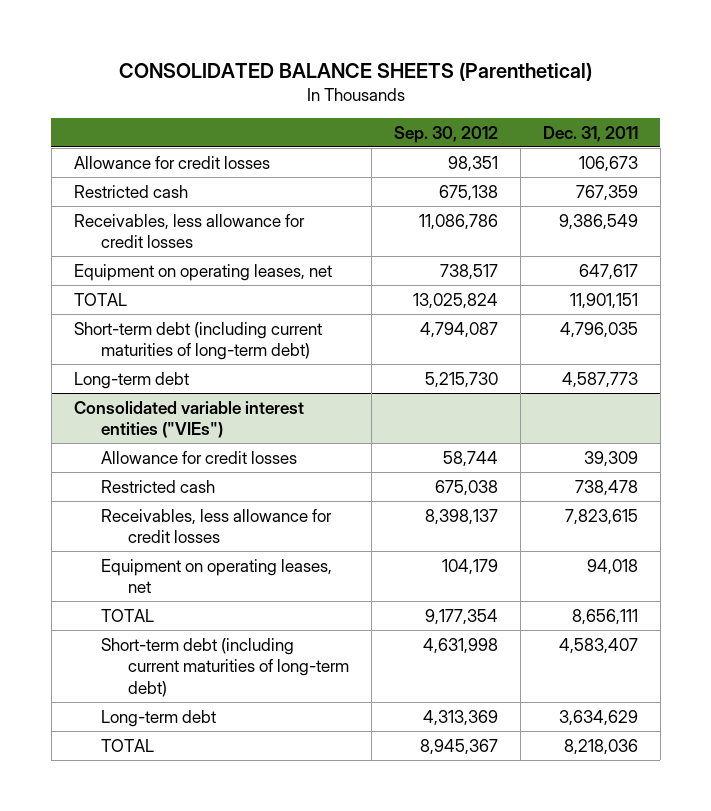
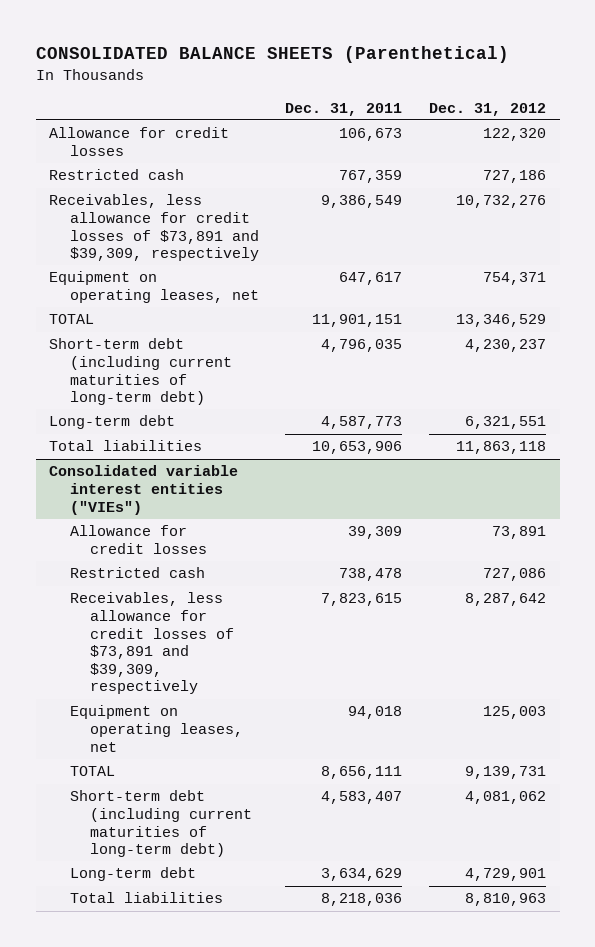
- | Sep. 30, 2012 | Dec. 31, 2011
+ | Dec. 31, 2011 | Dec. 31, 2012
- Receivables, less allowance for credit losses | 11,086,786 | 9,386,549
+ Receivables, less allowance for credit losses of $73,891 and $39,309, respectively | 9,386,549 | 10,732,276
+ Total liabilities | 10,653,906 | 11,863,118
@ Consolidated variable interest entities ("VIEs")
- Receivables, less allowance for credit losses | 8,398,137 | 7,823,615
+ Receivables, less allowance for credit losses of $73,891 and $39,309, respectively | 7,823,615 | 8,287,642
- TOTAL | 8,945,367 | 8,218,036
+ Total liabilities | 8,218,036 | 8,810,963

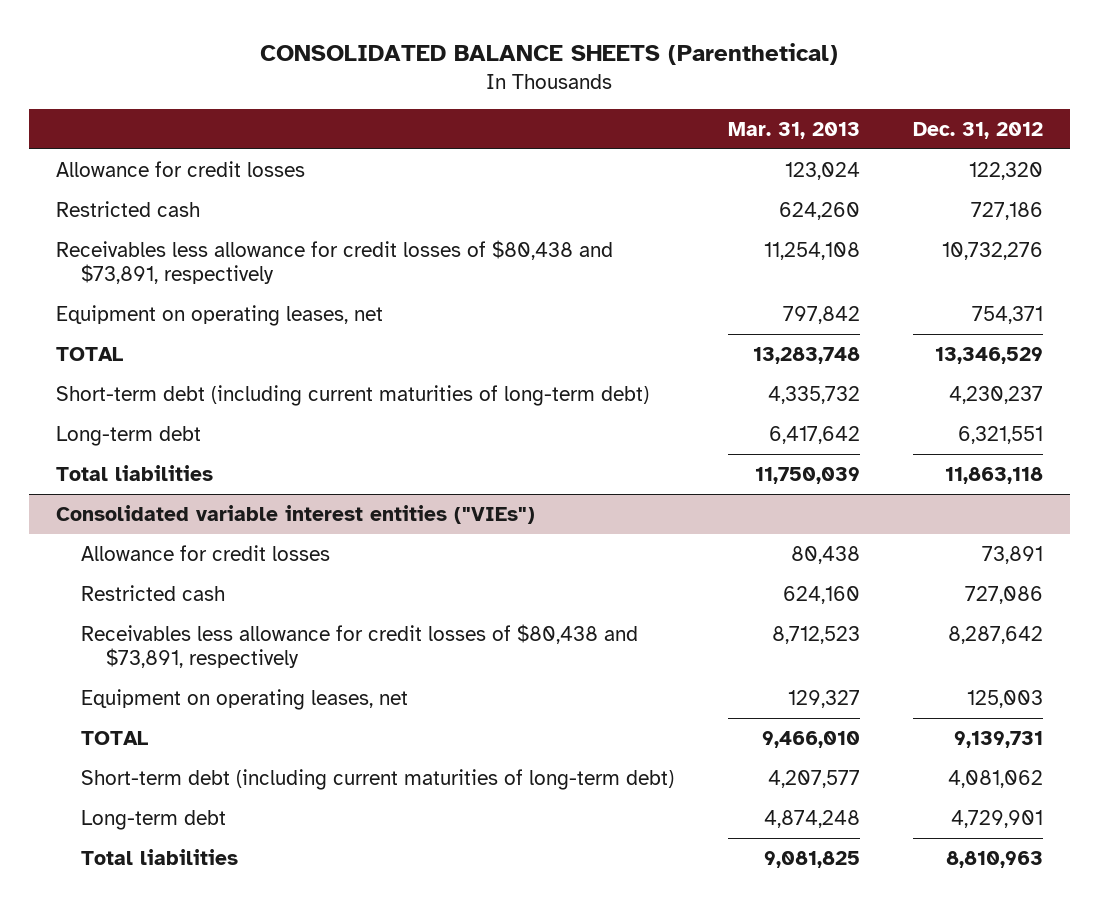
- | Dec. 31, 2011 | Dec. 31, 2012
+ | Mar. 31, 2013 | Dec. 31, 2012
- Receivables, less allowance for credit losses of $73,891 and $39,309, respectively | 9,386,549 | 10,732,276
+ Receivables less allowance for credit losses of $80,438 and $73,891, respectively | 11,254,108 | 10,732,276
@ Consolidated variable interest entities ("VIEs")
- Receivables, less allowance for credit losses of $73,891 and $39,309, respectively | 7,823,615 | 8,287,642
+ Receivables less allowance for credit losses of $80,438 and $73,891, respectively | 8,712,523 | 8,287,642

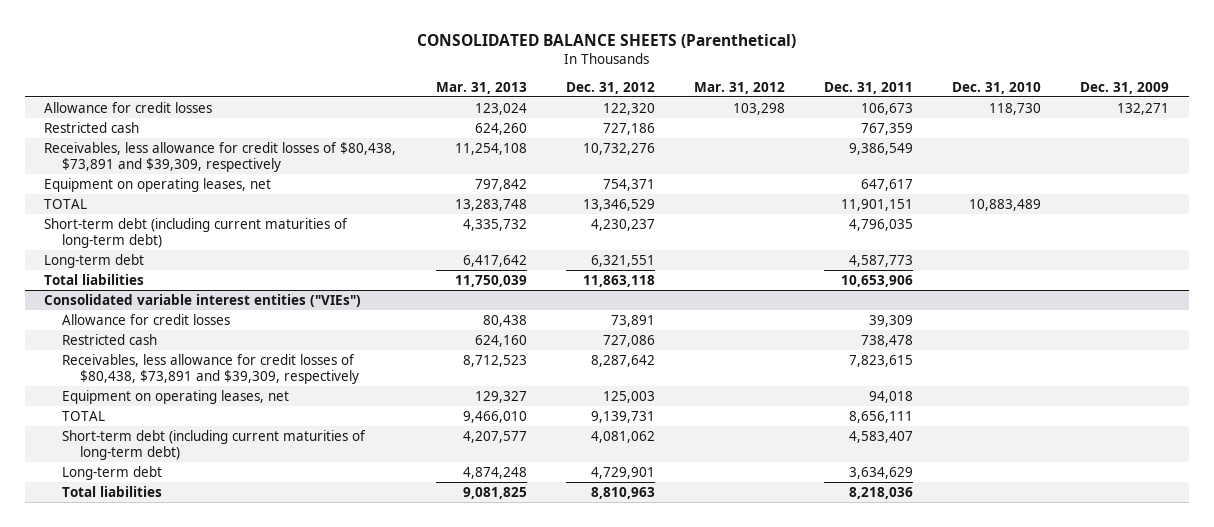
- | Mar. 31, 2013 | Dec. 31, 2012
+ | Mar. 31, 2013 | Dec. 31, 2012 | Mar. 31, 2012 | Dec. 31, 2011 | Dec. 31, 2010 | Dec. 31, 2009
- Receivables less allowance for credit losses of $80,438 and $73,891, respectively | 11,254,108 | 10,732,276
+ Receivables, less allowance for credit losses of $80,438, $73,891 and $39,309, respectively | 11,254,108 | 10,732,276 | | 9,386,549 | |
@ Consolidated variable interest entities ("VIEs")
- Receivables less allowance for credit losses of $80,438 and $73,891, respectively | 8,712,523 | 8,287,642
+ Receivables, less allowance for credit losses of $80,438, $73,891 and $39,309, respectively | 8,712,523 | 8,287,642 | | 7,823,615 | |

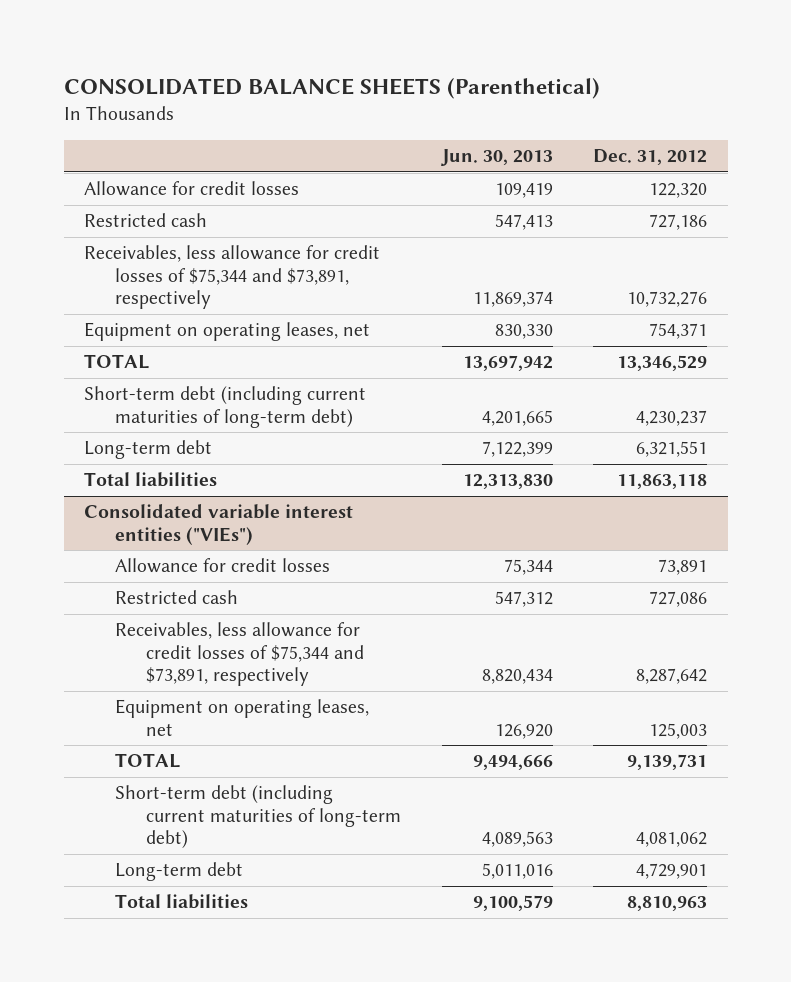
- | Mar. 31, 2013 | Dec. 31, 2012 | Mar. 31, 2012 | Dec. 31, 2011 | Dec. 31, 2010 | Dec. 31, 2009
+ | Jun. 30, 2013 | Dec. 31, 2012
- Receivables, less allowance for credit losses of $80,438, $73,891 and $39,309, respectively | 11,254,108 | 10,732,276 | | 9,386,549 | |
+ Receivables, less allowance for credit losses of $75,344 and $73,891, respectively | 11,869,374 | 10,732,276
@ Consolidated variable interest entities ("VIEs")
- Receivables, less allowance for credit losses of $80,438, $73,891 and $39,309, respectively | 8,712,523 | 8,287,642 | | 7,823,615 | |
+ Receivables, less allowance for credit losses of $75,344 and $73,891, respectively | 8,820,434 | 8,287,642

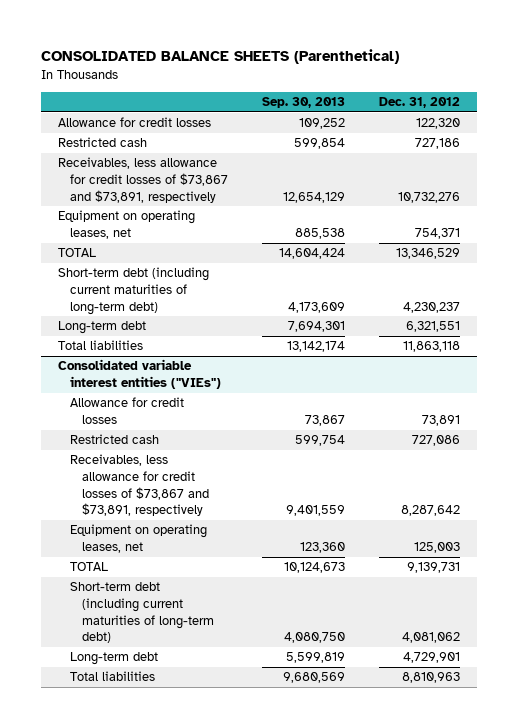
- | Jun. 30, 2013 | Dec. 31, 2012
+ | Sep. 30, 2013 | Dec. 31, 2012
- Receivables, less allowance for credit losses of $75,344 and $73,891, respectively | 11,869,374 | 10,732,276
+ Receivables, less allowance for credit losses of $73,867 and $73,891, respectively | 12,654,129 | 10,732,276
@ Consolidated variable interest entities ("VIEs")
- Receivables, less allowance for credit losses of $75,344 and $73,891, respectively | 8,820,434 | 8,287,642
+ Receivables, less allowance for credit losses of $73,867 and $73,891, respectively | 9,401,559 | 8,287,642

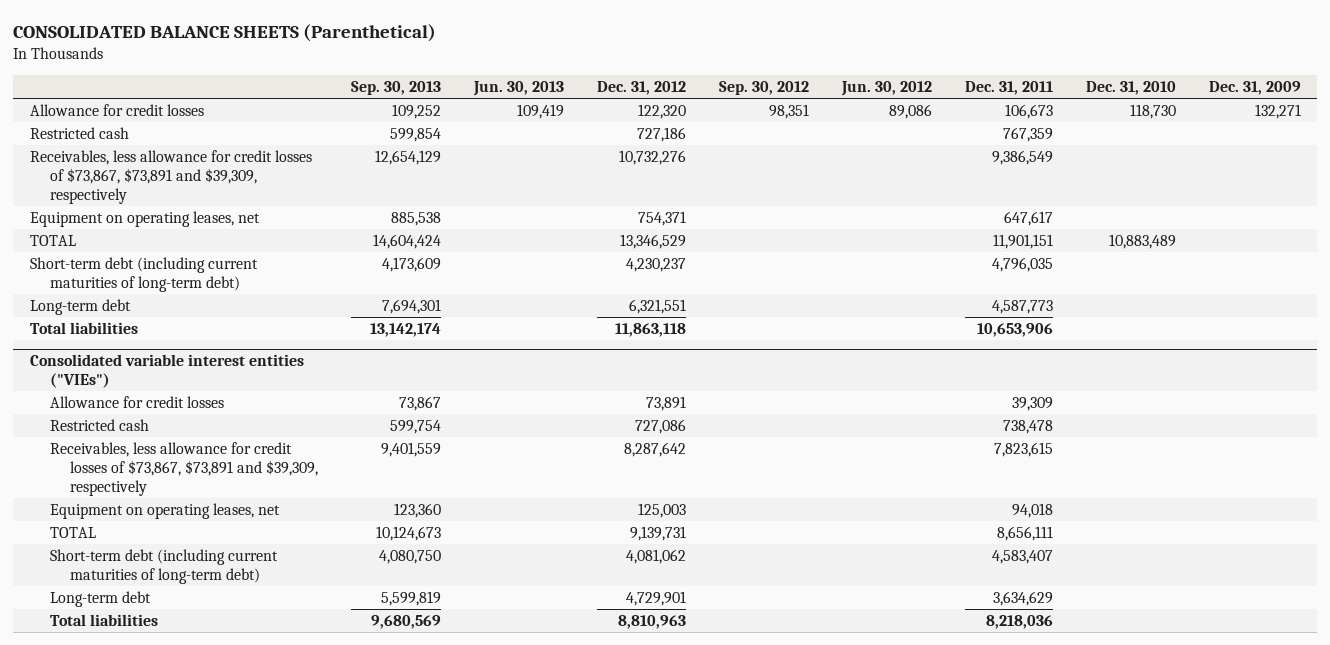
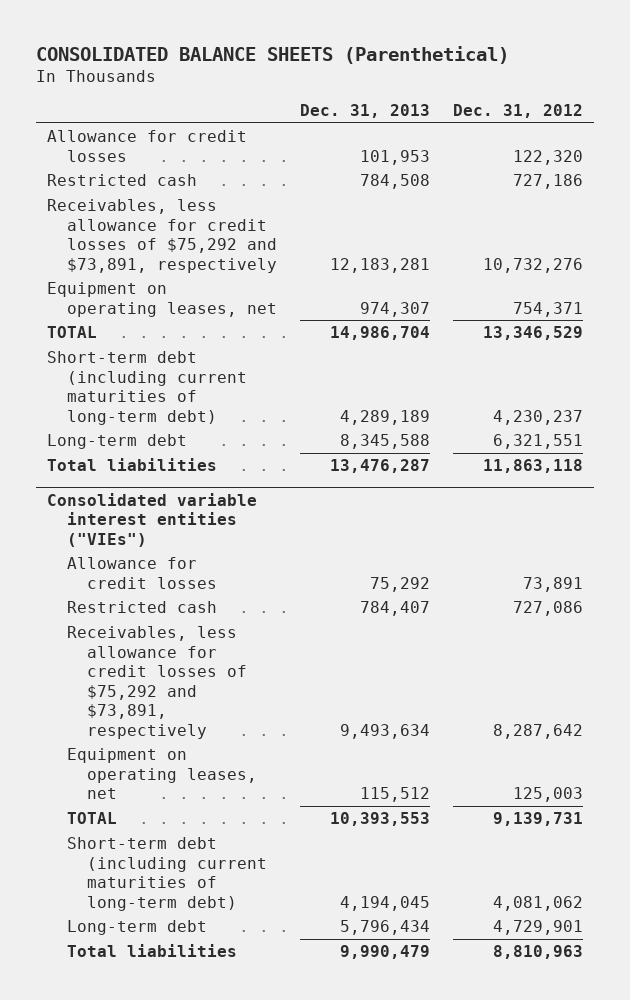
- | Sep. 30, 2013 | Jun. 30, 2013 | Dec. 31, 2012 | Sep. 30, 2012 | Jun. 30, 2012 | Dec. 31, 2011 | Dec. 31, 2010 | Dec. 31, 2009
+ | Dec. 31, 2013 | Dec. 31, 2012
- Receivables, less allowance for credit losses of $73,867, $73,891 and $39,309, respectively | 12,654,129 | | 10,732,276 | | | 9,386,549 | |
+ Receivables, less allowance for credit losses of $75,292 and $73,891, respectively | 12,183,281 | 10,732,276
@ Consolidated variable interest entities ("VIEs")
- Receivables, less allowance for credit losses of $73,867, $73,891 and $39,309, respectively | 9,401,559 | | 8,287,642 | | | 7,823,615 | |
+ Receivables, less allowance for credit losses of $75,292 and $73,891, respectively | 9,493,634 | 8,287,642

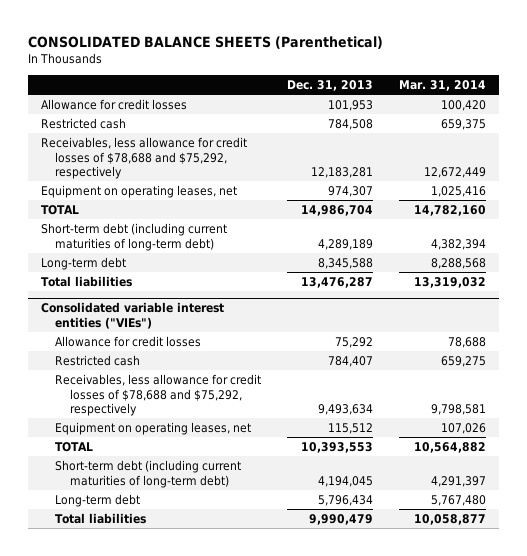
- | Dec. 31, 2013 | Dec. 31, 2012
+ | Dec. 31, 2013 | Mar. 31, 2014
- Receivables, less allowance for credit losses of $75,292 and $73,891, respectively | 12,183,281 | 10,732,276
+ Receivables, less allowance for credit losses of $78,688 and $75,292, respectively | 12,183,281 | 12,672,449
@ Consolidated variable interest entities ("VIEs")
- Receivables, less allowance for credit losses of $75,292 and $73,891, respectively | 9,493,634 | 8,287,642
+ Receivables, less allowance for credit losses of $78,688 and $75,292, respectively | 9,493,634 | 9,798,581

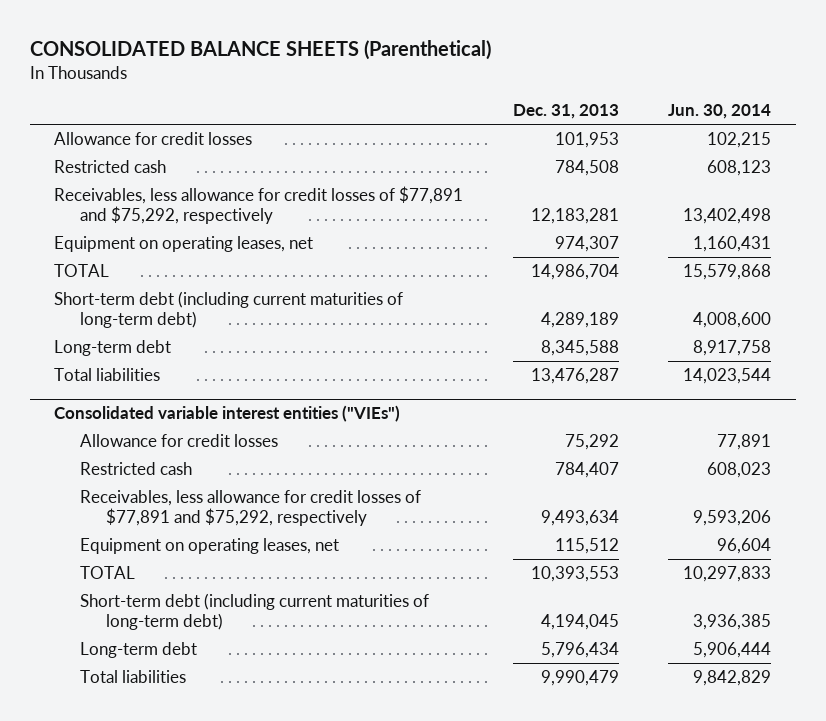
- | Dec. 31, 2013 | Mar. 31, 2014
+ | Dec. 31, 2013 | Jun. 30, 2014
- Receivables, less allowance for credit losses of $78,688 and $75,292, respectively | 12,183,281 | 12,672,449
+ Receivables, less allowance for credit losses of $77,891 and $75,292, respectively | 12,183,281 | 13,402,498
@ Consolidated variable interest entities ("VIEs")
- Receivables, less allowance for credit losses of $78,688 and $75,292, respectively | 9,493,634 | 9,798,581
+ Receivables, less allowance for credit losses of $77,891 and $75,292, respectively | 9,493,634 | 9,593,206

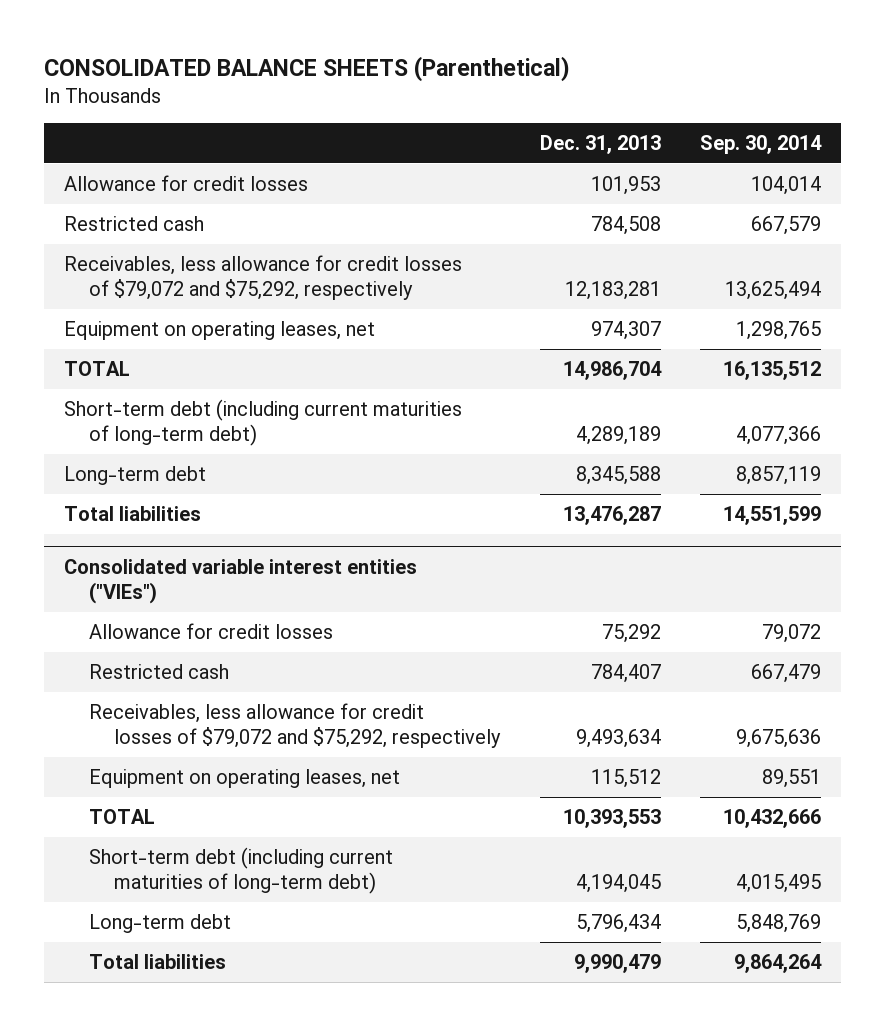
- | Dec. 31, 2013 | Jun. 30, 2014
+ | Dec. 31, 2013 | Sep. 30, 2014
- Receivables, less allowance for credit losses of $77,891 and $75,292, respectively | 12,183,281 | 13,402,498
+ Receivables, less allowance for credit losses of $79,072 and $75,292, respectively | 12,183,281 | 13,625,494
@ Consolidated variable interest entities ("VIEs")
- Receivables, less allowance for credit losses of $77,891 and $75,292, respectively | 9,493,634 | 9,593,206
+ Receivables, less allowance for credit losses of $79,072 and $75,292, respectively | 9,493,634 | 9,675,636

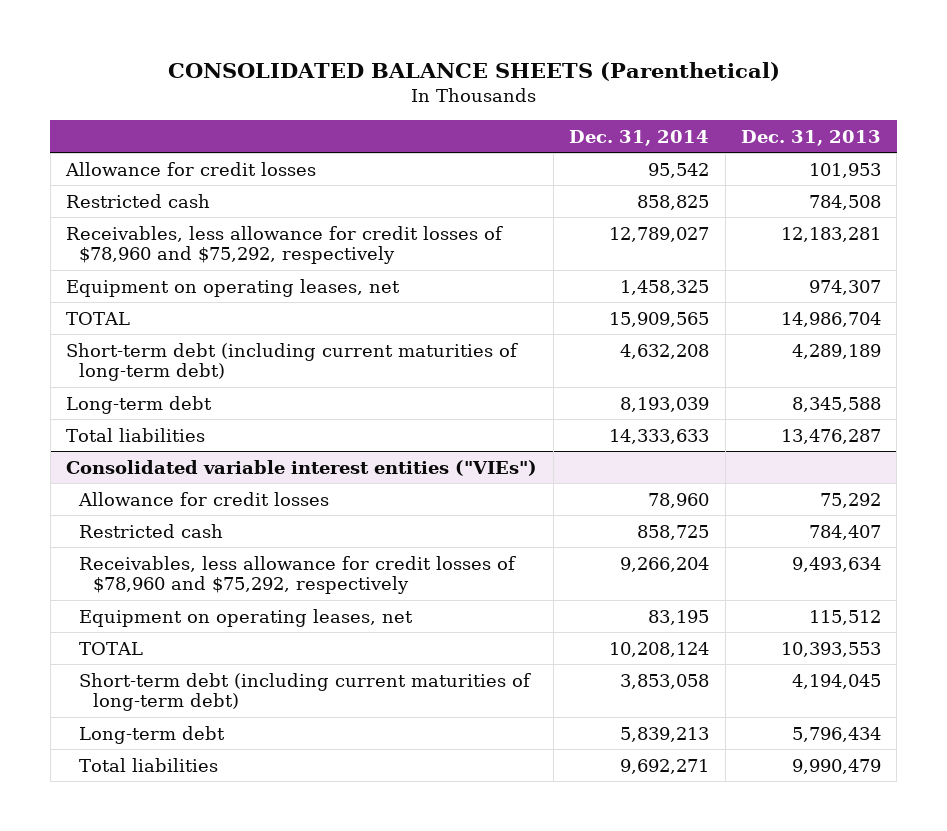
- | Dec. 31, 2013 | Sep. 30, 2014
+ | Dec. 31, 2014 | Dec. 31, 2013
- Receivables, less allowance for credit losses of $79,072 and $75,292, respectively | 12,183,281 | 13,625,494
+ Receivables, less allowance for credit losses of $78,960 and $75,292, respectively | 12,789,027 | 12,183,281
@ Consolidated variable interest entities ("VIEs")
- Receivables, less allowance for credit losses of $79,072 and $75,292, respectively | 9,493,634 | 9,675,636
+ Receivables, less allowance for credit losses of $78,960 and $75,292, respectively | 9,266,204 | 9,493,634

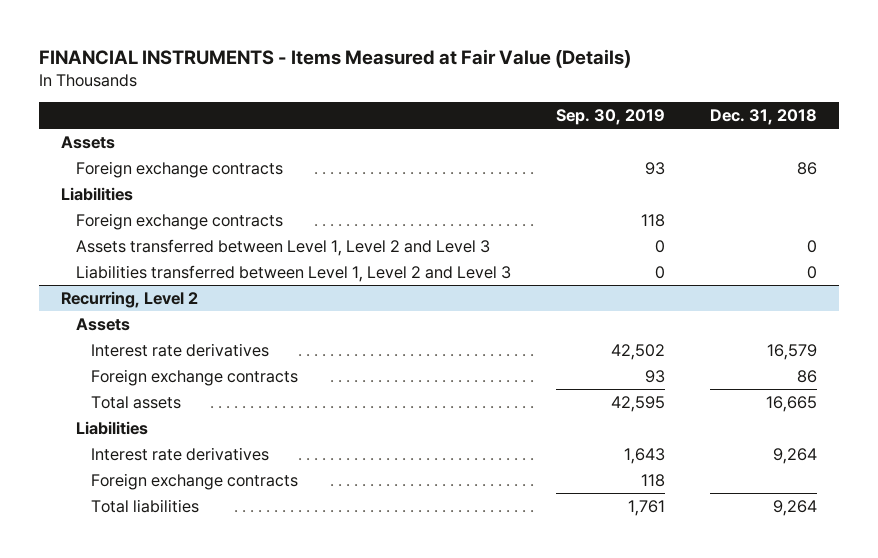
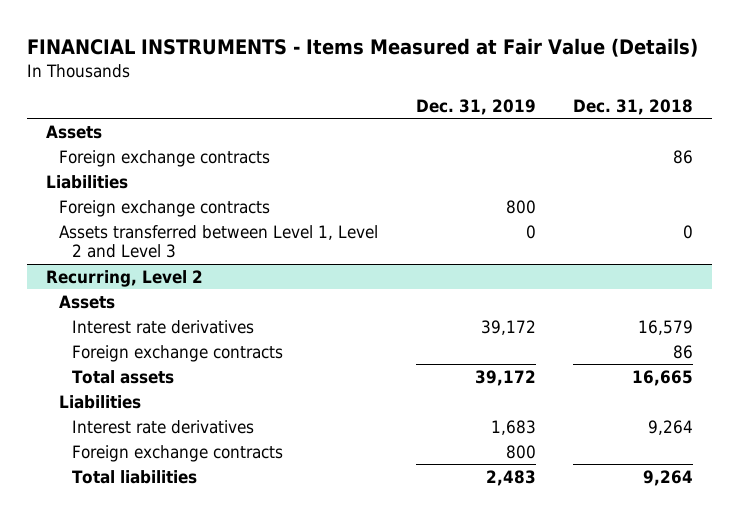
- | Sep. 30, 2019 | Dec. 31, 2018
+ | Dec. 31, 2019 | Dec. 31, 2018
- Liabilities transferred between Level 1, Level 2 and Level 3 | 0 | 0

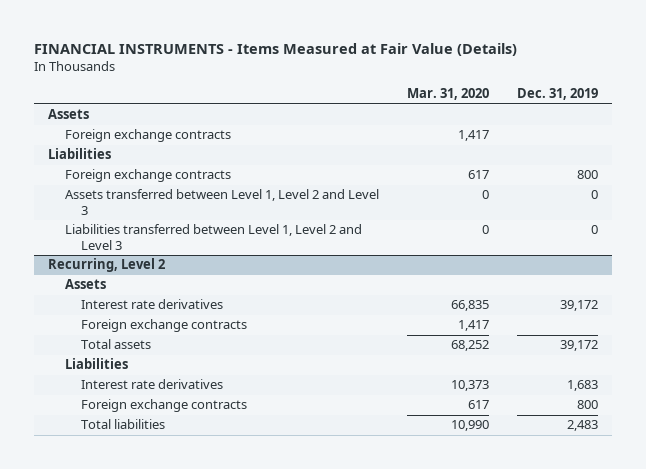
- | Dec. 31, 2019 | Dec. 31, 2018
+ | Mar. 31, 2020 | Dec. 31, 2019
+ Liabilities transferred between Level 1, Level 2 and Level 3 | 0 | 0

